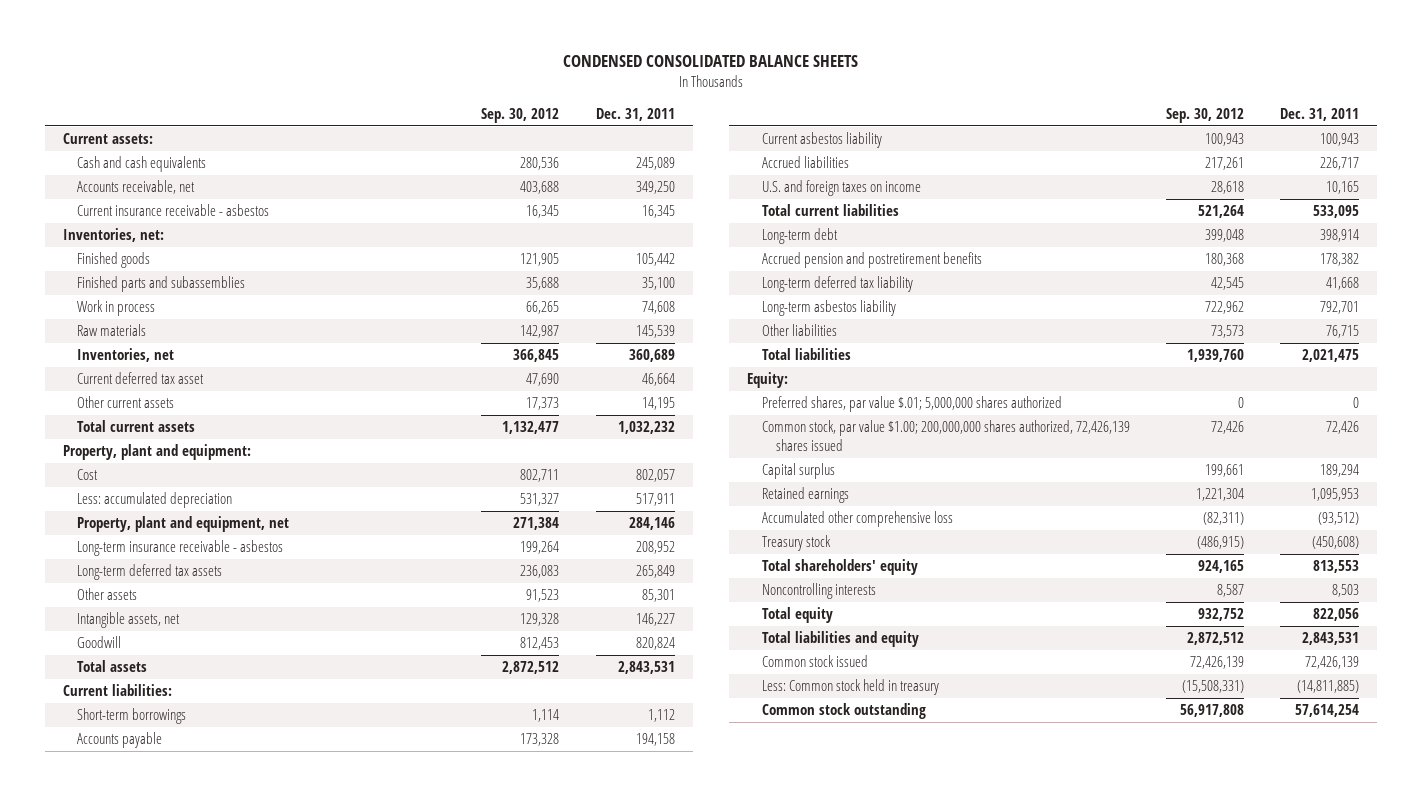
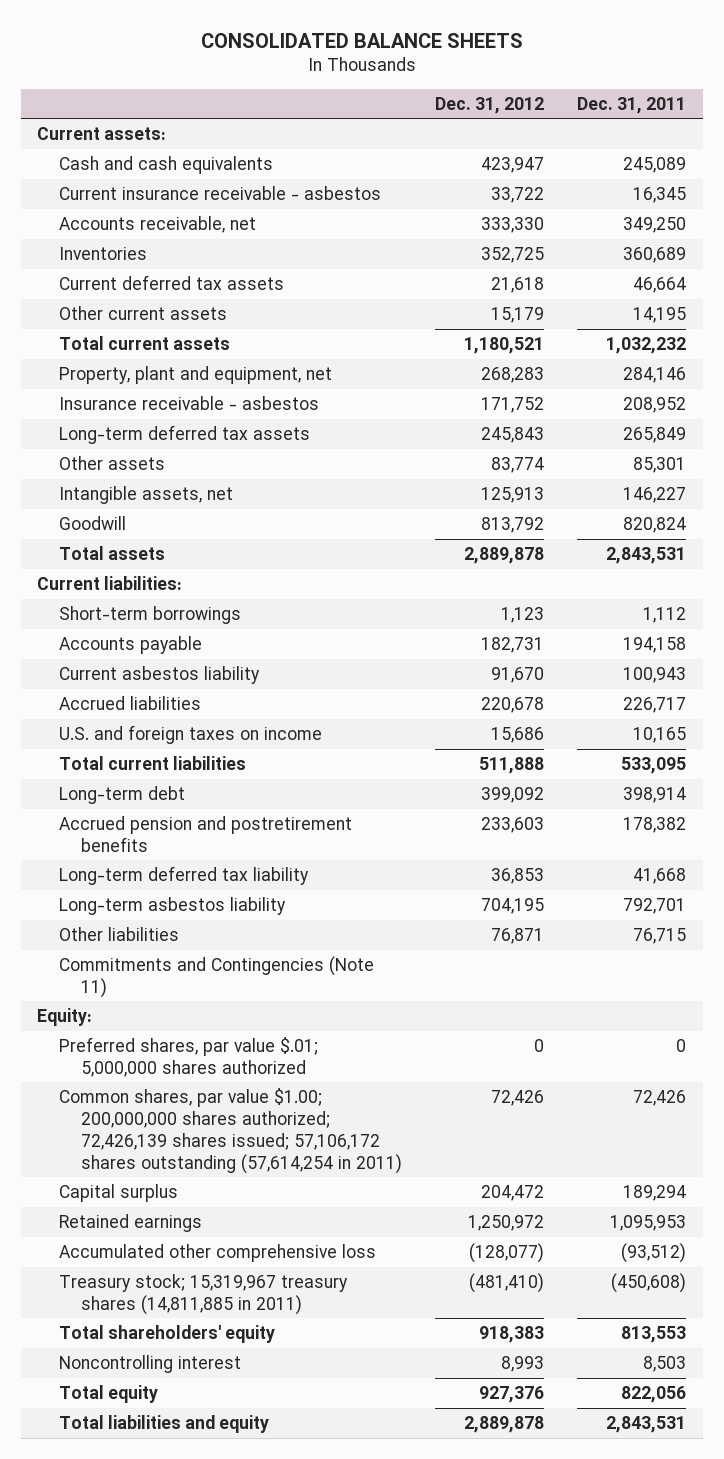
- CONDENSED CONSOLIDATED BALANCE SHEETS
+ CONSOLIDATED BALANCE SHEETS
- | Sep. 30, 2012 | Dec. 31, 2011
+ | Dec. 31, 2012 | Dec. 31, 2011
- Inventories, net:
- Finished goods | 121,905 | 105,442
- Finished parts and subassemblies | 35,688 | 35,100
- Work in process | 66,265 | 74,608
- Raw materials | 142,987 | 145,539
- Inventories, net | 366,845 | 360,689
- Current deferred tax asset | 47,690 | 46,664
moved down: Accounts receivable, net | 333,330 | 349,250
+ Inventories | 352,725 | 360,689
+ Current deferred tax assets | 21,618 | 46,664
- Property, plant and equipment:
- Cost | 802,711 | 802,057
- Less: accumulated depreciation | 531,327 | 517,911
- Long-term insurance receivable - asbestos | 199,264 | 208,952
+ Insurance receivable - asbestos | 171,752 | 208,952
- Total liabilities | 1,939,760 | 2,021,475
+ Commitments and Contingencies (Note 11)
- Common stock, par value $1.00; 200,000,000 shares authorized, 72,426,139 shares issued | 72,426 | 72,426
+ Common shares, par value $1.00; 200,000,000 shares authorized; 72,426,139 shares issued; 57,106,172 shares outstanding (57,614,254 in 2011) | 72,426 | 72,426
- Treasury stock | (486,915) | (450,608)
+ Treasury stock; 15,319,967 treasury shares (14,811,885 in 2011) | (481,410) | (450,608)
- Noncontrolling interests | 8,587 | 8,503
+ Noncontrolling interest | 8,993 | 8,503
- Common stock issued | 72,426,139 | 72,426,139
- Less: Common stock held in treasury | (15,508,331) | (14,811,885)
- Common stock outstanding | 56,917,808 | 57,614,254

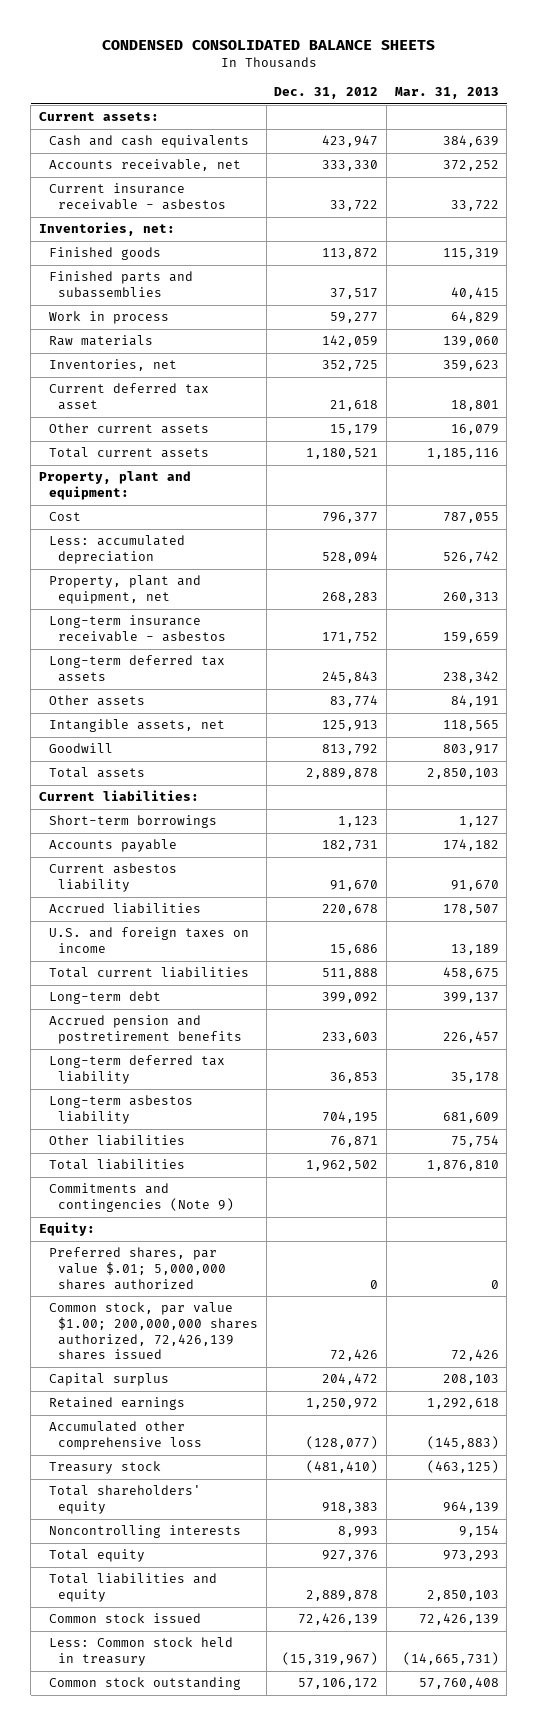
- CONSOLIDATED BALANCE SHEETS
+ CONDENSED CONSOLIDATED BALANCE SHEETS
- | Dec. 31, 2012 | Dec. 31, 2011
+ | Dec. 31, 2012 | Mar. 31, 2013
- Inventories | 352,725 | 360,689
- Current deferred tax assets | 21,618 | 46,664
moved down: Current insurance receivable - asbestos | 33,722 | 33,722
+ Inventories, net:
+ Finished goods | 113,872 | 115,319
+ Finished parts and subassemblies | 37,517 | 40,415
+ Work in process | 59,277 | 64,829
+ Raw materials | 142,059 | 139,060
+ Inventories, net | 352,725 | 359,623
+ Current deferred tax asset | 21,618 | 18,801
+ Property, plant and equipment:
+ Cost | 796,377 | 787,055
+ Less: accumulated depreciation | 528,094 | 526,742
- Insurance receivable - asbestos | 171,752 | 208,952
+ Long-term insurance receivable - asbestos | 171,752 | 159,659
- Commitments and Contingencies (Note 11)
+ Total liabilities | 1,962,502 | 1,876,810
+ Commitments and contingencies (Note 9)
- Common shares, par value $1.00; 200,000,000 shares authorized; 72,426,139 shares issued; 57,106,172 shares outstanding (57,614,254 in 2011) | 72,426 | 72,426
+ Common stock, par value $1.00; 200,000,000 shares authorized, 72,426,139 shares issued | 72,426 | 72,426
- Treasury stock; 15,319,967 treasury shares (14,811,885 in 2011) | (481,410) | (450,608)
+ Treasury stock | (481,410) | (463,125)
- Noncontrolling interest | 8,993 | 8,503
+ Noncontrolling interests | 8,993 | 9,154
+ Common stock issued | 72,426,139 | 72,426,139
+ Less: Common stock held in treasury | (15,319,967) | (14,665,731)
+ Common stock outstanding | 57,106,172 | 57,760,408

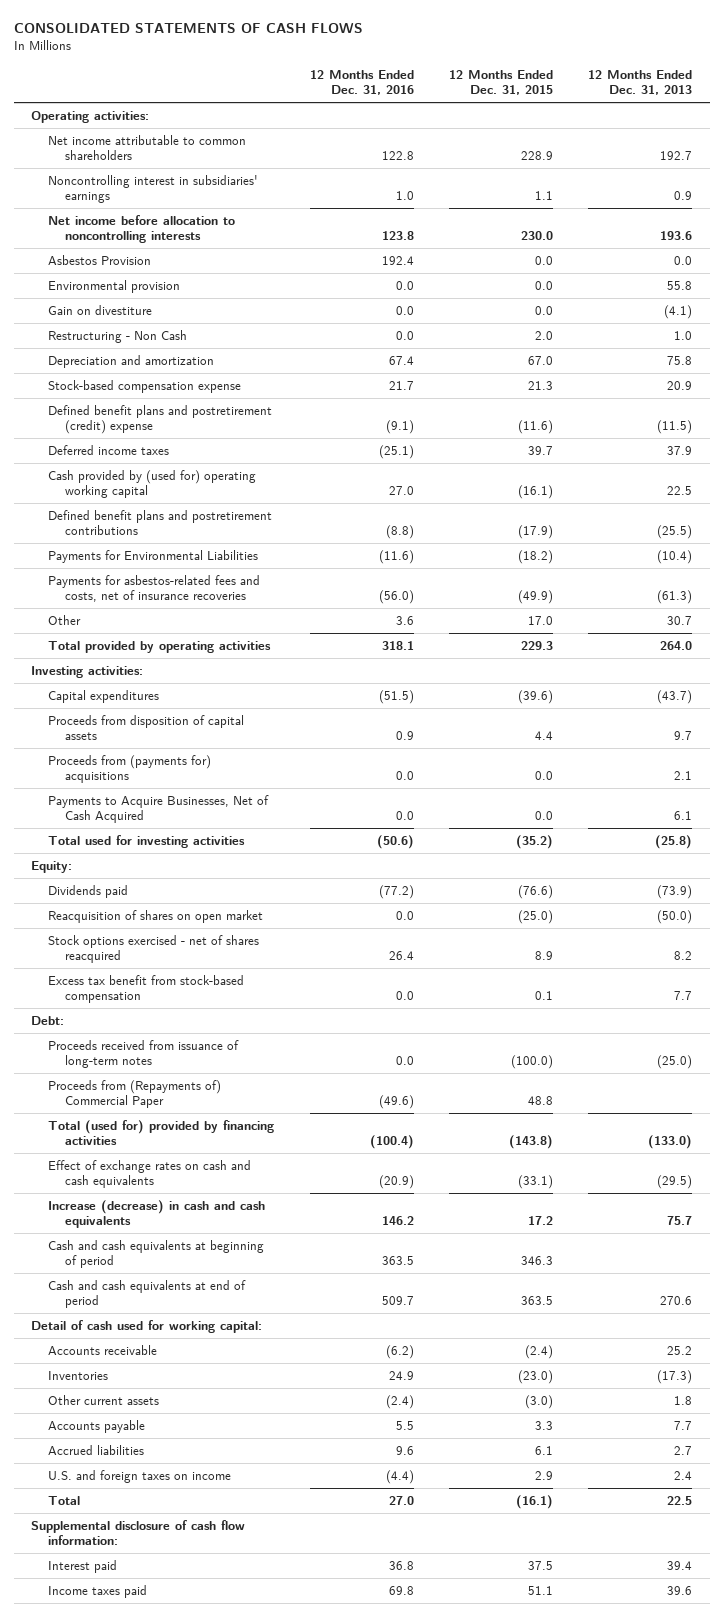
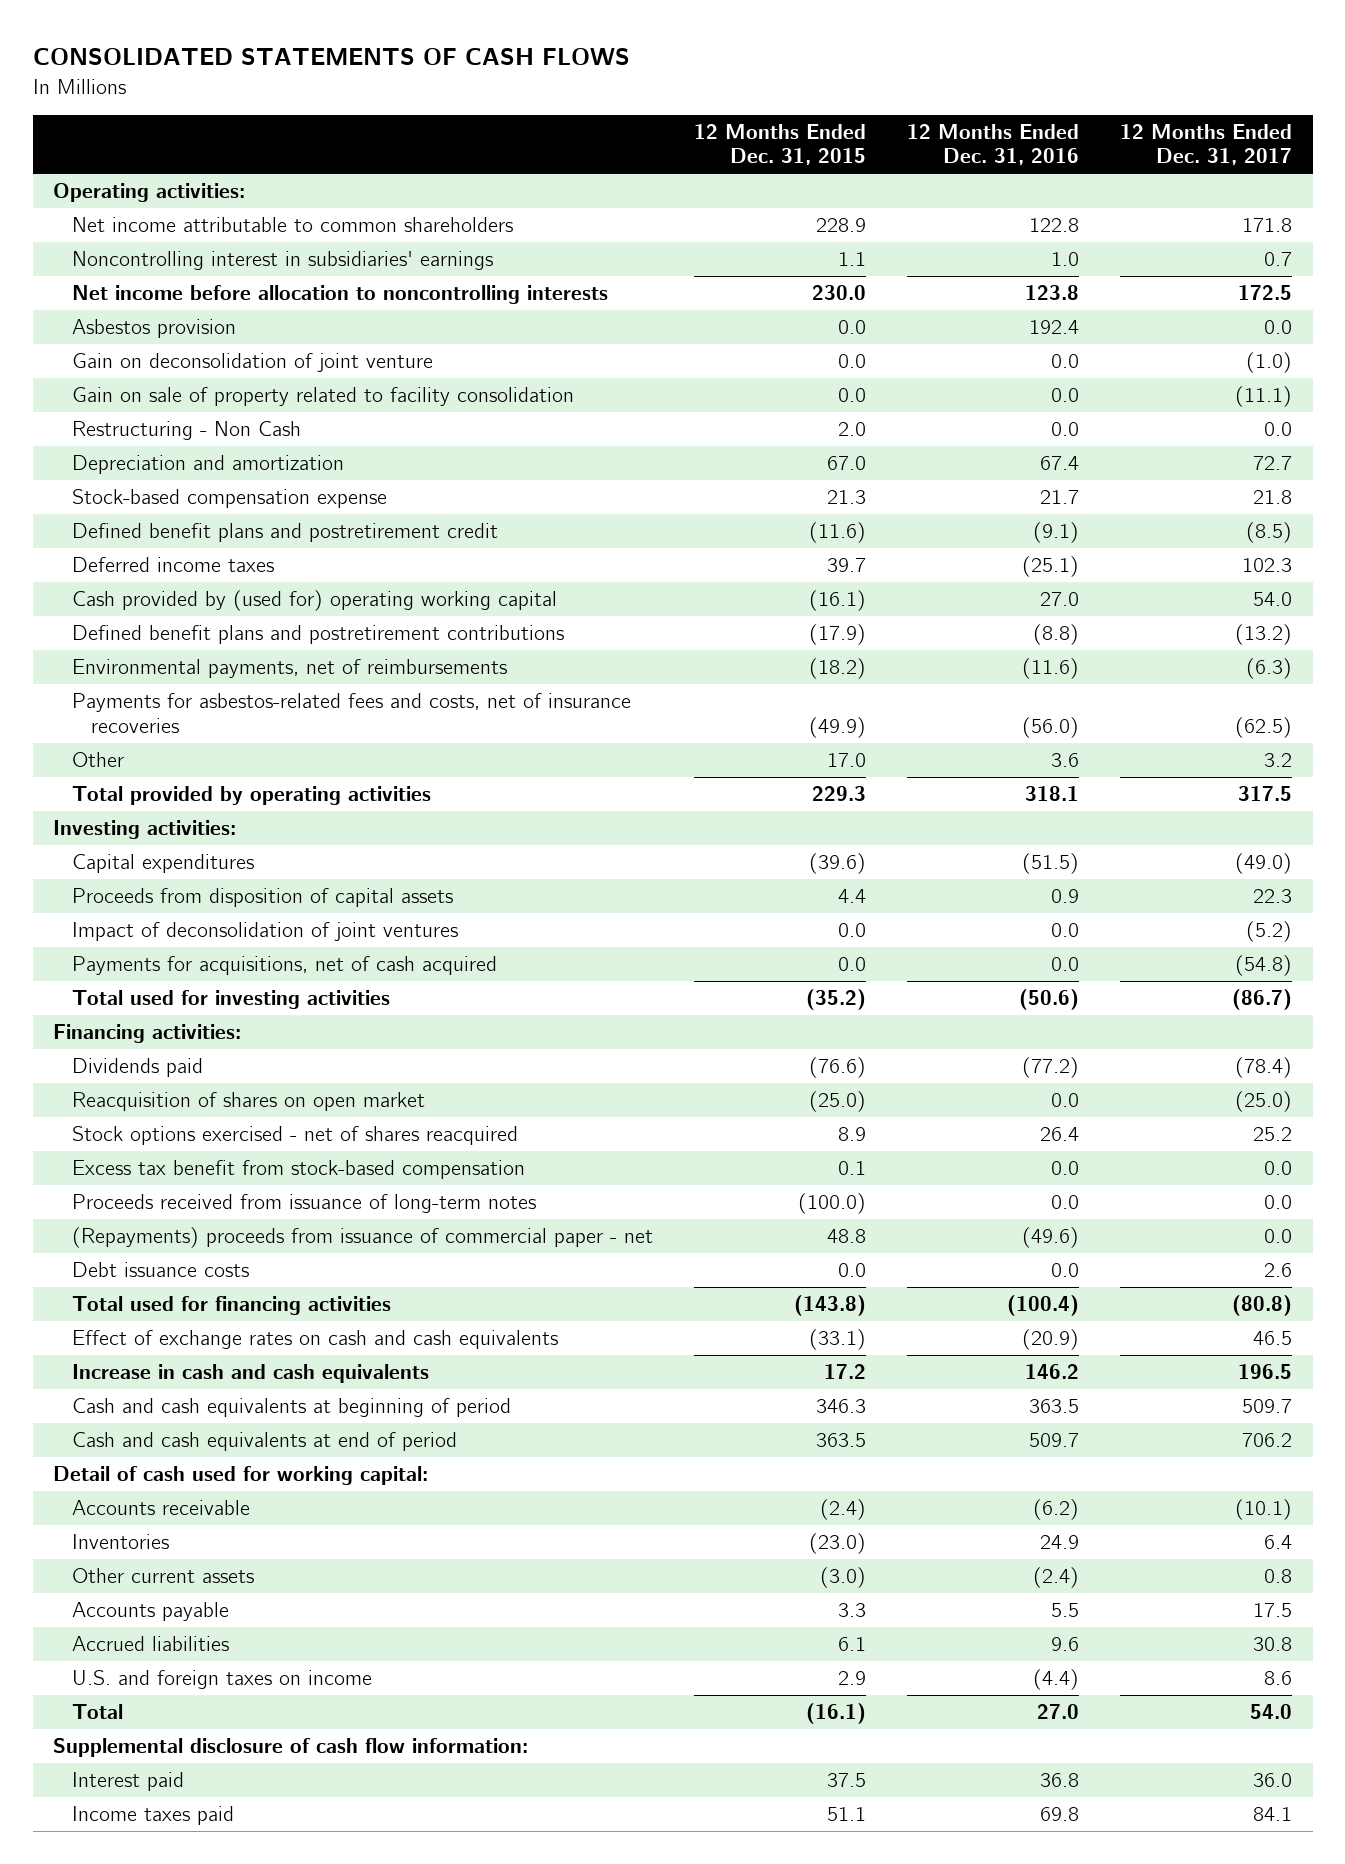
- | 12 Months Ended Dec. 31, 2016 | 12 Months Ended Dec. 31, 2015 | 12 Months Ended Dec. 31, 2013
+ | 12 Months Ended Dec. 31, 2015 | 12 Months Ended Dec. 31, 2016 | 12 Months Ended Dec. 31, 2017
- Asbestos Provision | 192.4 | 0.0 | 0.0
- Environmental provision | 0.0 | 0.0 | 55.8
- Gain on divestiture | 0.0 | 0.0 | (4.1)
+ Asbestos provision | 0.0 | 192.4 | 0.0
+ Gain on deconsolidation of joint venture | 0.0 | 0.0 | (1.0)
+ Gain on sale of property related to facility consolidation | 0.0 | 0.0 | (11.1)
- Defined benefit plans and postretirement (credit) expense | (9.1) | (11.6) | (11.5)
+ Defined benefit plans and postretirement credit | (11.6) | (9.1) | (8.5)
- Payments for Environmental Liabilities | (11.6) | (18.2) | (10.4)
+ Environmental payments, net of reimbursements | (18.2) | (11.6) | (6.3)
- Proceeds from (payments for) acquisitions | 0.0 | 0.0 | 2.1
- Payments to Acquire Businesses, Net of Cash Acquired | 0.0 | 0.0 | 6.1
+ Impact of deconsolidation of joint ventures | 0.0 | 0.0 | (5.2)
+ Payments for acquisitions, net of cash acquired | 0.0 | 0.0 | (54.8)
- Equity:
+ Financing activities:
- Debt:
- Proceeds from (Repayments of) Commercial Paper | (49.6) | 48.8 |
- Total (used for) provided by financing activities | (100.4) | (143.8) | (133.0)
+ (Repayments) proceeds from issuance of commercial paper - net | 48.8 | (49.6) | 0.0
+ Debt issuance costs | 0.0 | 0.0 | 2.6
+ Total used for financing activities | (143.8) | (100.4) | (80.8)
- Increase (decrease) in cash and cash equivalents | 146.2 | 17.2 | 75.7
+ Increase in cash and cash equivalents | 17.2 | 146.2 | 196.5

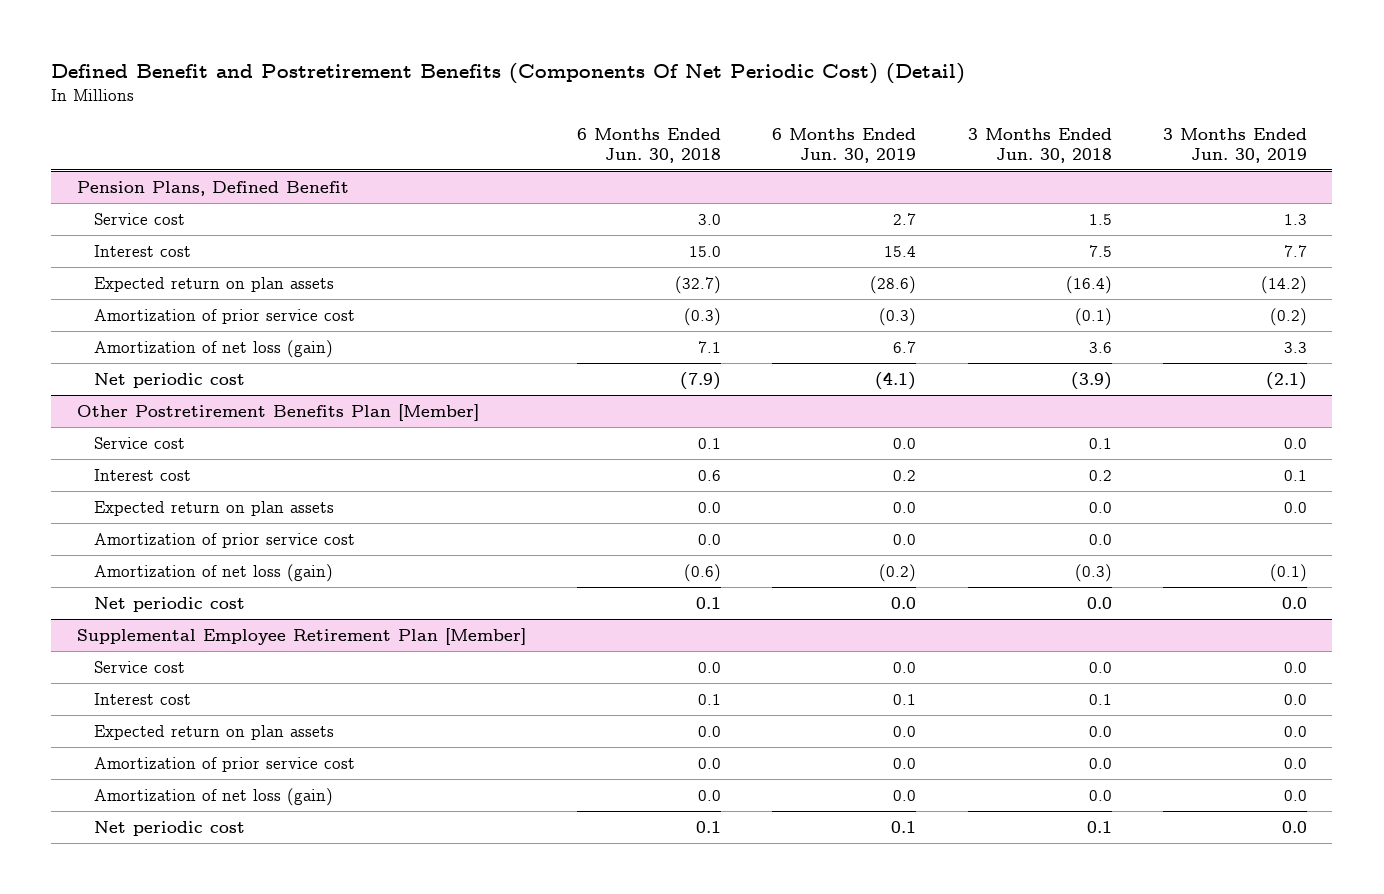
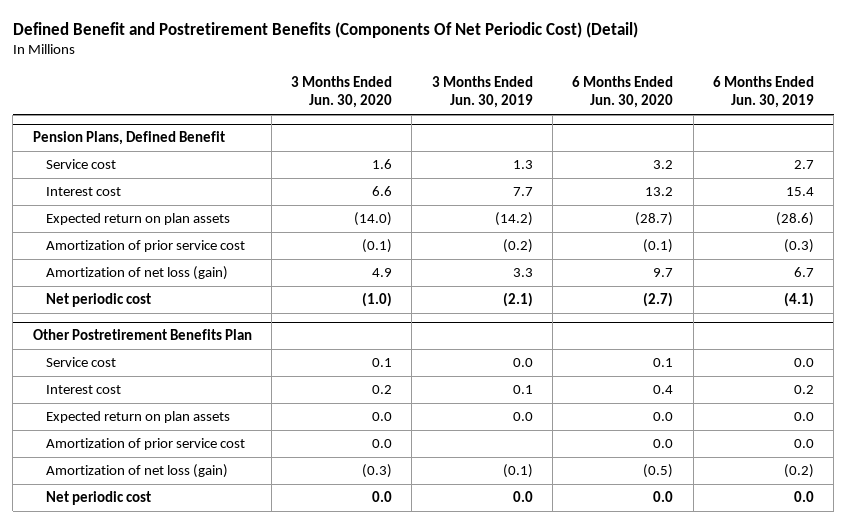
- | 6 Months Ended Jun. 30, 2018 | 6 Months Ended Jun. 30, 2019 | 3 Months Ended Jun. 30, 2018 | 3 Months Ended Jun. 30, 2019
+ | 3 Months Ended Jun. 30, 2020 | 3 Months Ended Jun. 30, 2019 | 6 Months Ended Jun. 30, 2020 | 6 Months Ended Jun. 30, 2019
- Other Postretirement Benefits Plan [Member]
+ Other Postretirement Benefits Plan
- Supplemental Employee Retirement Plan [Member]
- Service cost | 0.0 | 0.0 | 0.0 | 0.0
- Interest cost | 0.1 | 0.1 | 0.1 | 0.0
- Expected return on plan assets | 0.0 | 0.0 | 0.0 | 0.0
- Amortization of prior service cost | 0.0 | 0.0 | 0.0 | 0.0
- Amortization of net loss (gain) | 0.0 | 0.0 | 0.0 | 0.0
- Net periodic cost | 0.1 | 0.1 | 0.1 | 0.0

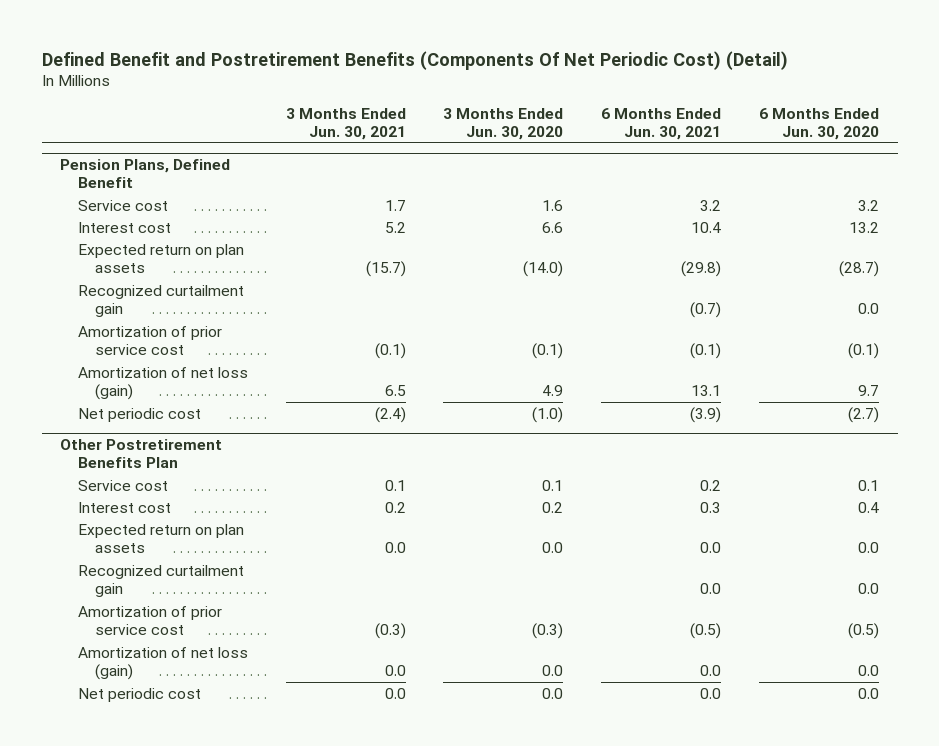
- | 3 Months Ended Jun. 30, 2020 | 3 Months Ended Jun. 30, 2019 | 6 Months Ended Jun. 30, 2020 | 6 Months Ended Jun. 30, 2019
+ | 3 Months Ended Jun. 30, 2021 | 3 Months Ended Jun. 30, 2020 | 6 Months Ended Jun. 30, 2021 | 6 Months Ended Jun. 30, 2020
@ Pension Plans, Defined Benefit
+ Recognized curtailment gain | | | (0.7) | 0.0
@ Other Postretirement Benefits Plan
- Amortization of prior service cost | 0.0 | | 0.0 | 0.0
- Amortization of net loss (gain) | (0.3) | (0.1) | (0.5) | (0.2)
+ Recognized curtailment gain | | | 0.0 | 0.0
+ Amortization of prior service cost | (0.3) | (0.3) | (0.5) | (0.5)
+ Amortization of net loss (gain) | 0.0 | 0.0 | 0.0 | 0.0

